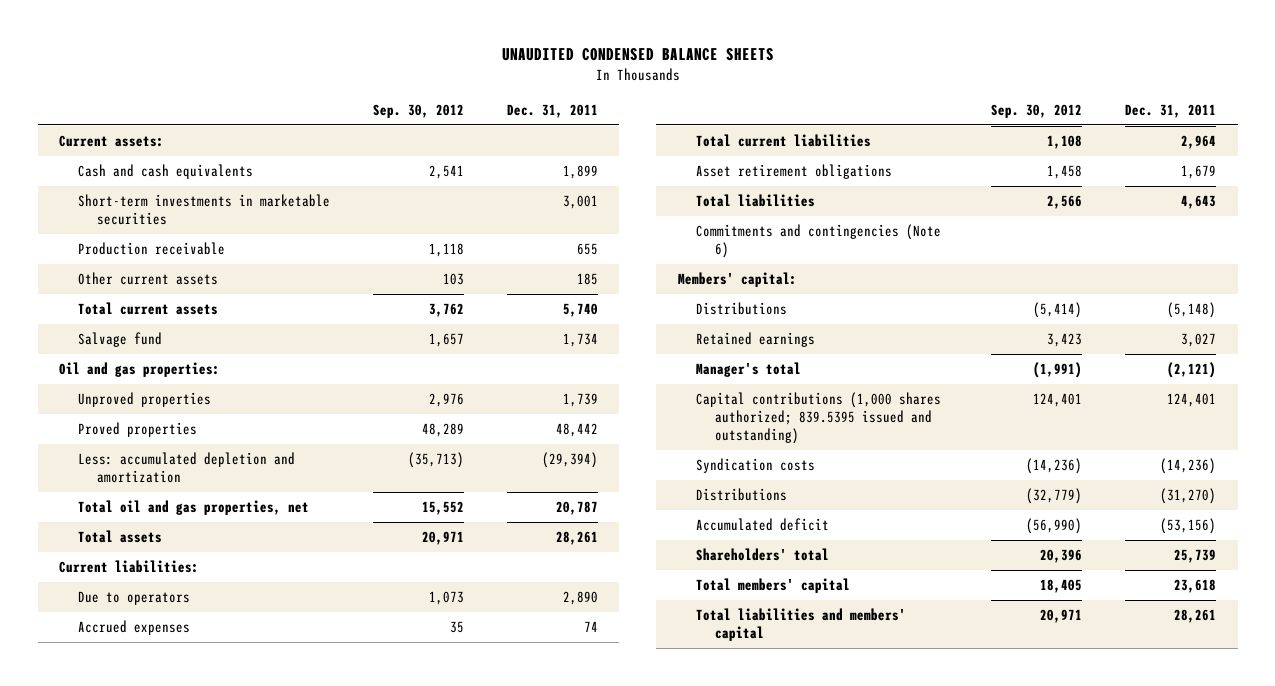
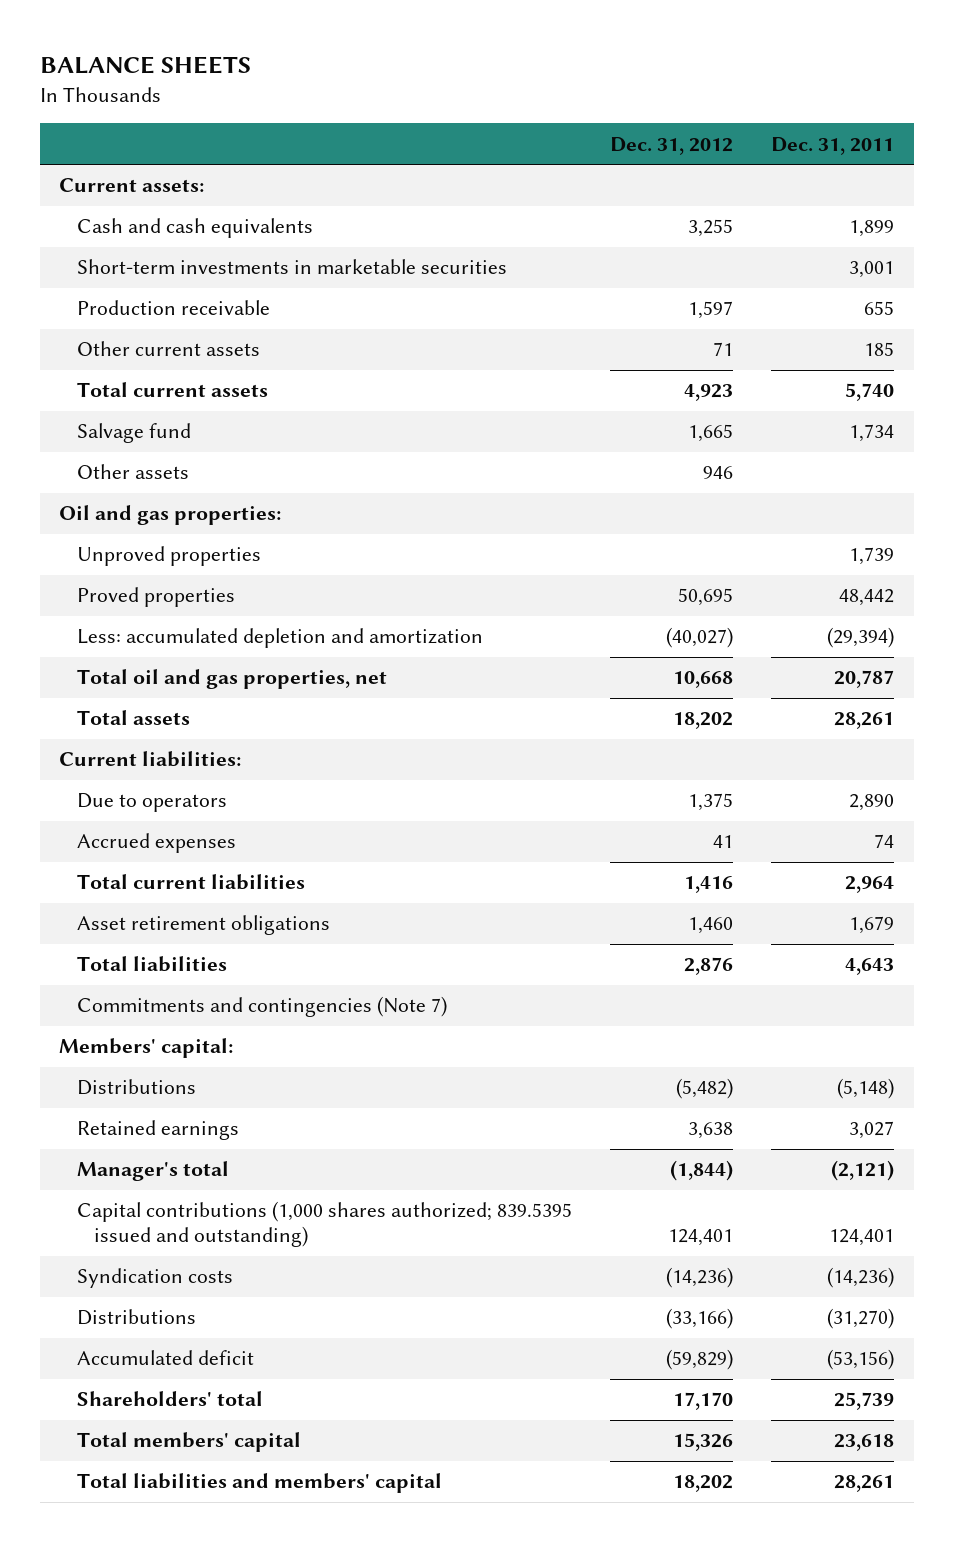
- UNAUDITED CONDENSED BALANCE SHEETS
+ BALANCE SHEETS
- | Sep. 30, 2012 | Dec. 31, 2011
+ | Dec. 31, 2012 | Dec. 31, 2011
+ Other assets | 946 |
- Commitments and contingencies (Note 6)
+ Commitments and contingencies (Note 7)

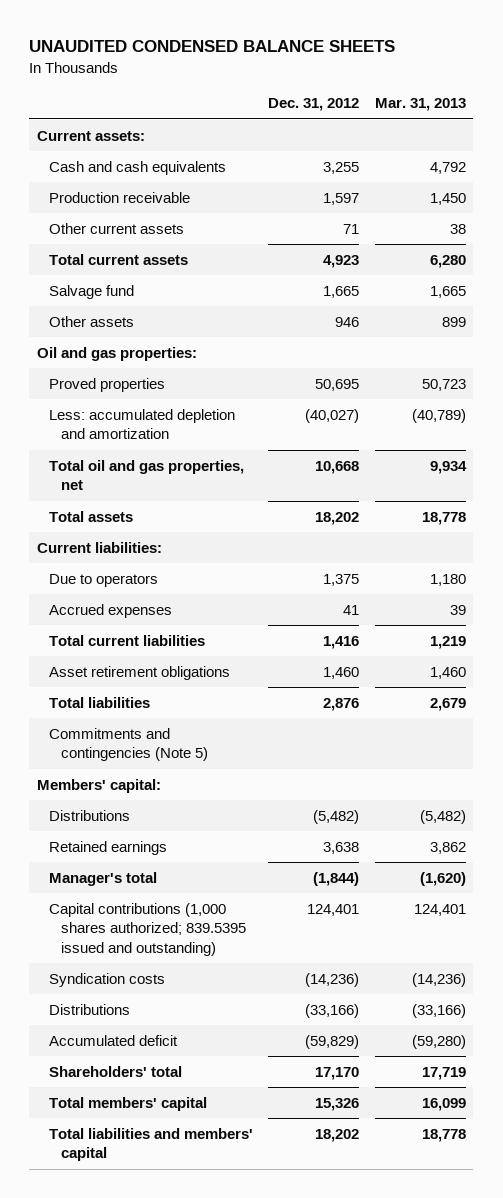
- BALANCE SHEETS
+ UNAUDITED CONDENSED BALANCE SHEETS
- | Dec. 31, 2012 | Dec. 31, 2011
+ | Dec. 31, 2012 | Mar. 31, 2013
- Short-term investments in marketable securities | | 3,001
- Unproved properties | | 1,739
- Commitments and contingencies (Note 7)
+ Commitments and contingencies (Note 5)

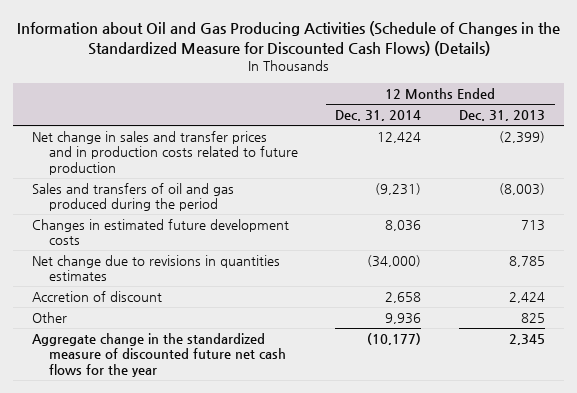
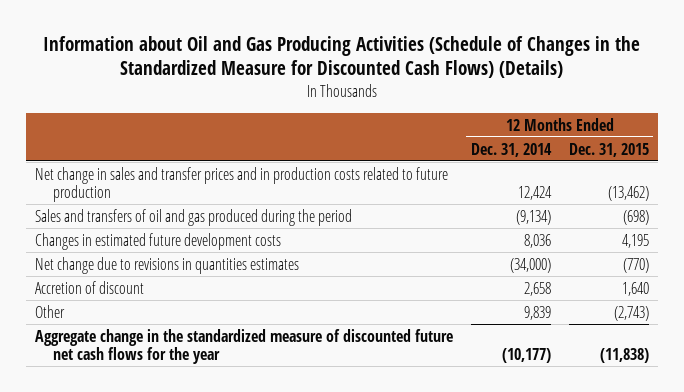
- | 12 Months Ended Dec. 31, 2014 | 12 Months Ended Dec. 31, 2013
+ | 12 Months Ended Dec. 31, 2014 | 12 Months Ended Dec. 31, 2015
- Sales and transfers of oil and gas produced during the period | (9,231) | (8,003)
+ Sales and transfers of oil and gas produced during the period | (9,134) | (698)
- Other | 9,936 | 825
+ Other | 9,839 | (2,743)

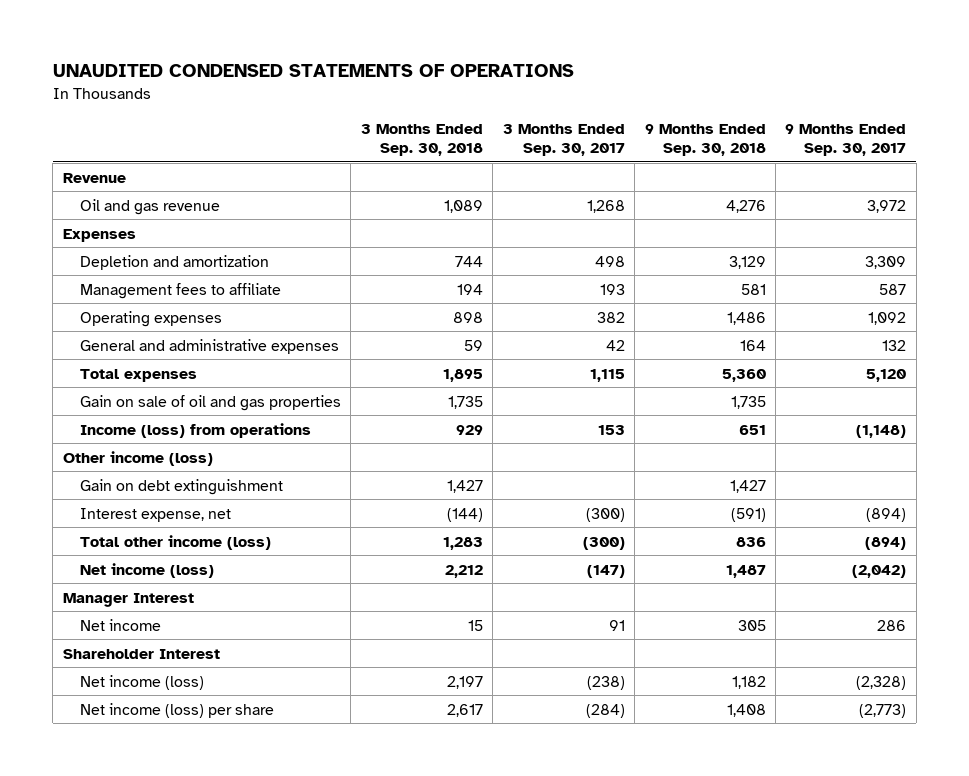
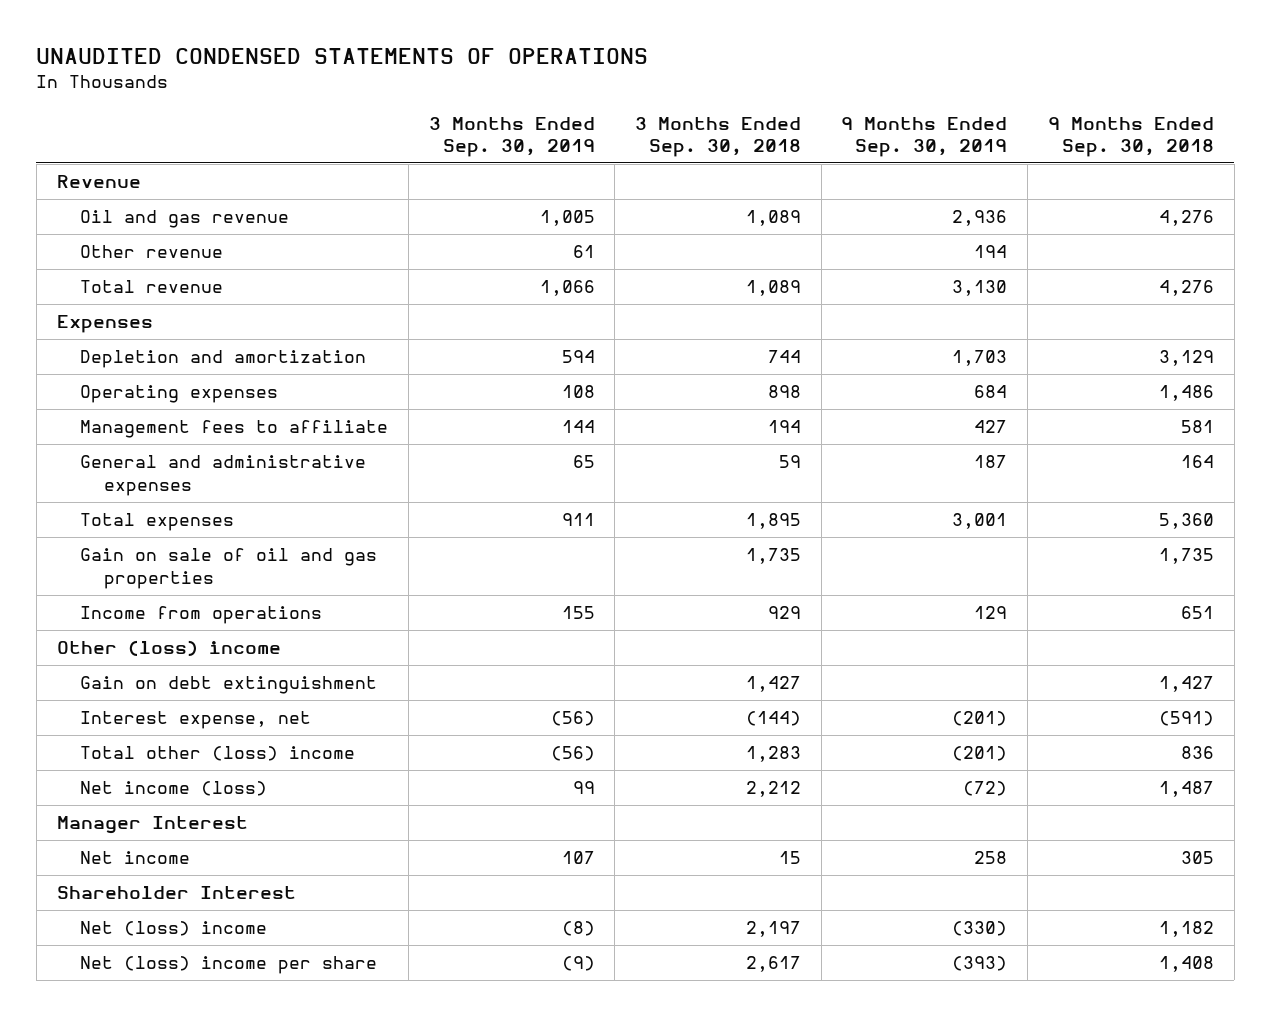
- | 3 Months Ended Sep. 30, 2018 | 3 Months Ended Sep. 30, 2017 | 9 Months Ended Sep. 30, 2018 | 9 Months Ended Sep. 30, 2017
+ | 3 Months Ended Sep. 30, 2019 | 3 Months Ended Sep. 30, 2018 | 9 Months Ended Sep. 30, 2019 | 9 Months Ended Sep. 30, 2018
+ Other revenue | 61 | | 194 |
+ Total revenue | 1,066 | 1,089 | 3,130 | 4,276
moved down: Management fees to affiliate | 144 | 194 | 427 | 581
- Income (loss) from operations | 929 | 153 | 651 | (1,148)
- Other income (loss)
+ Income from operations | 155 | 929 | 129 | 651
+ Other (loss) income
- Total other income (loss) | 1,283 | (300) | 836 | (894)
+ Total other (loss) income | (56) | 1,283 | (201) | 836
- Net income (loss) | 2,197 | (238) | 1,182 | (2,328)
- Net income (loss) per share | 2,617 | (284) | 1,408 | (2,773)
+ Net (loss) income | (8) | 2,197 | (330) | 1,182
+ Net (loss) income per share | (9) | 2,617 | (393) | 1,408

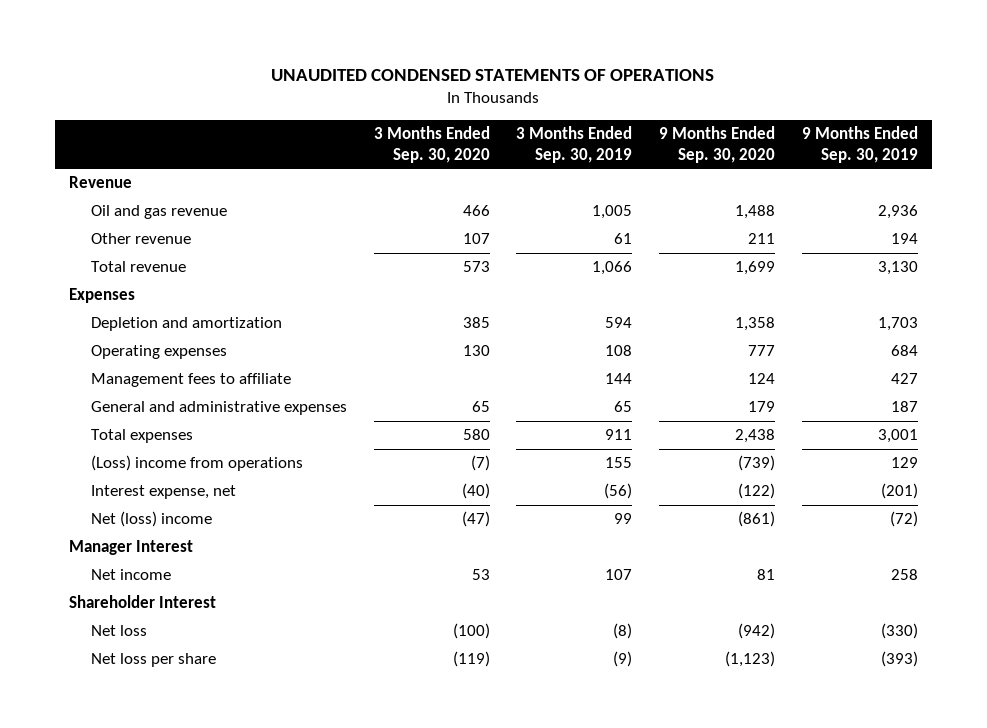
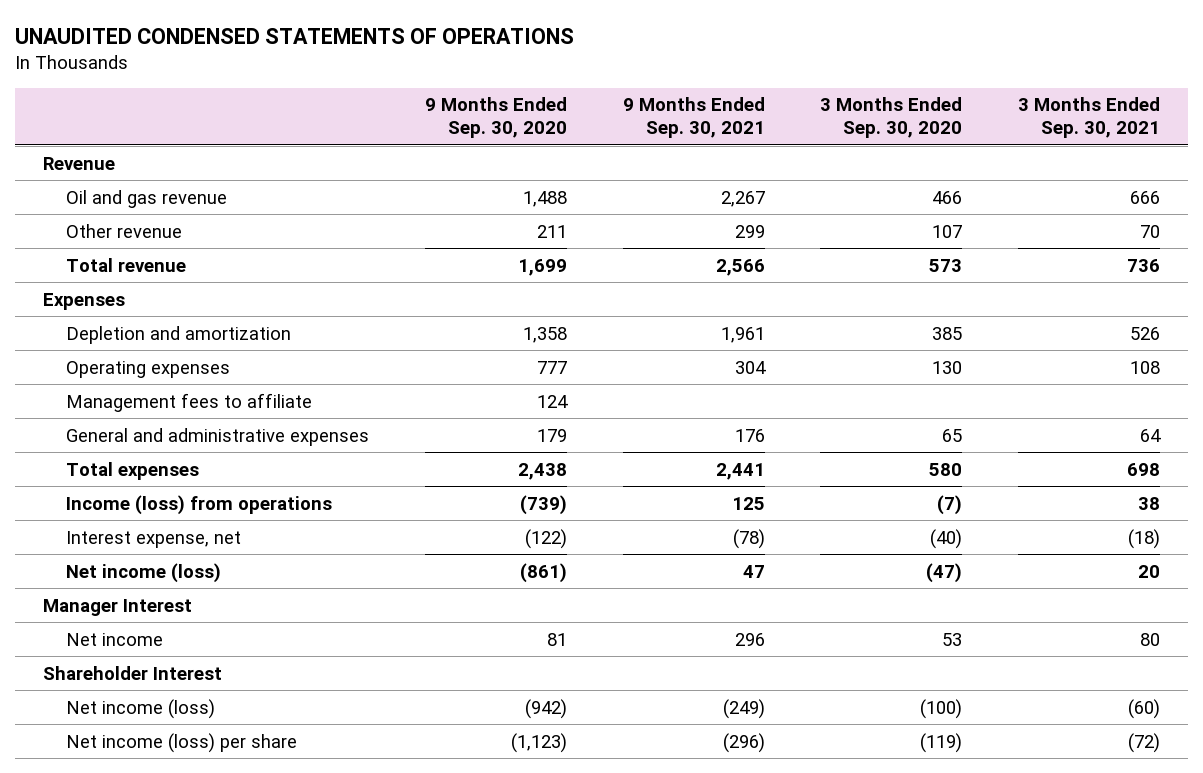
- | 3 Months Ended Sep. 30, 2020 | 3 Months Ended Sep. 30, 2019 | 9 Months Ended Sep. 30, 2020 | 9 Months Ended Sep. 30, 2019
+ | 9 Months Ended Sep. 30, 2020 | 9 Months Ended Sep. 30, 2021 | 3 Months Ended Sep. 30, 2020 | 3 Months Ended Sep. 30, 2021
- (Loss) income from operations | (7) | 155 | (739) | 129
+ Income (loss) from operations | (739) | 125 | (7) | 38
- Net (loss) income | (47) | 99 | (861) | (72)
+ Net income (loss) | (861) | 47 | (47) | 20
- Net loss | (100) | (8) | (942) | (330)
- Net loss per share | (119) | (9) | (1,123) | (393)
+ Net income (loss) | (942) | (249) | (100) | (60)
+ Net income (loss) per share | (1,123) | (296) | (119) | (72)

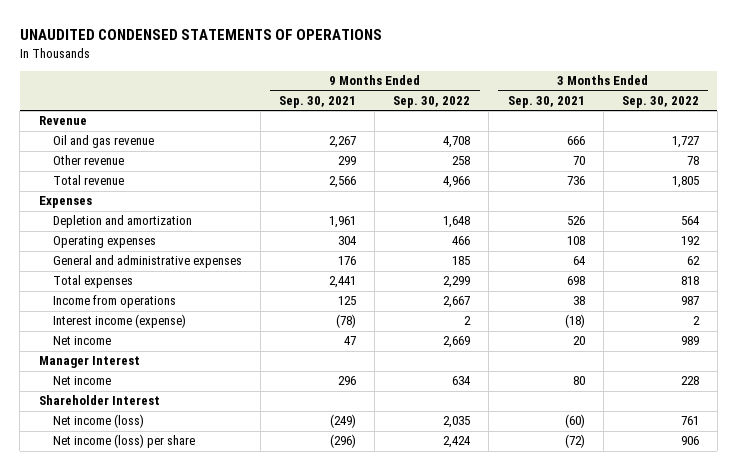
- | 9 Months Ended Sep. 30, 2020 | 9 Months Ended Sep. 30, 2021 | 3 Months Ended Sep. 30, 2020 | 3 Months Ended Sep. 30, 2021
+ | 9 Months Ended Sep. 30, 2021 | 9 Months Ended Sep. 30, 2022 | 3 Months Ended Sep. 30, 2021 | 3 Months Ended Sep. 30, 2022
- Management fees to affiliate | 124 | | |
- Income (loss) from operations | (739) | 125 | (7) | 38
- Interest expense, net | (122) | (78) | (40) | (18)
- Net income (loss) | (861) | 47 | (47) | 20
+ Income from operations | 125 | 2,667 | 38 | 987
+ Interest income (expense) | (78) | 2 | (18) | 2
+ Net income | 47 | 2,669 | 20 | 989

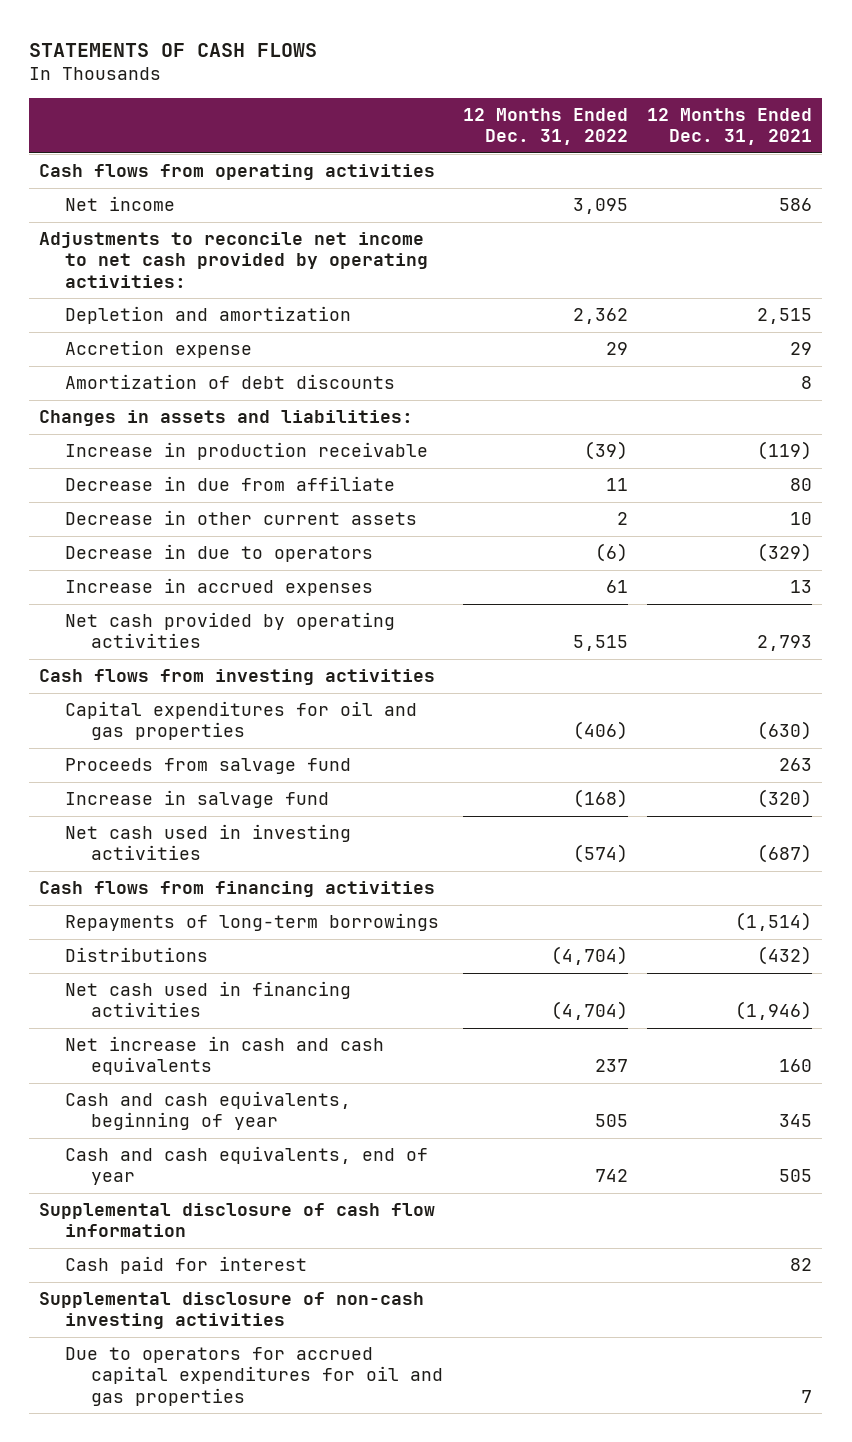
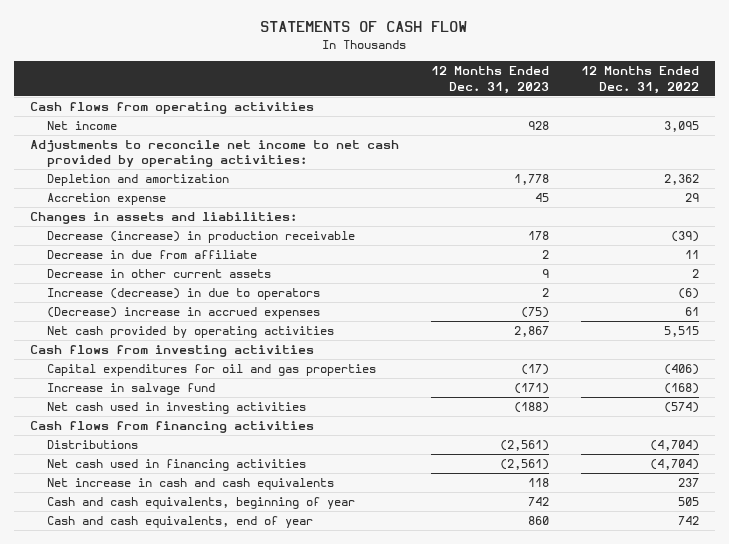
- STATEMENTS OF CASH FLOWS
+ STATEMENTS OF CASH FLOW
- | 12 Months Ended Dec. 31, 2022 | 12 Months Ended Dec. 31, 2021
+ | 12 Months Ended Dec. 31, 2023 | 12 Months Ended Dec. 31, 2022
- Amortization of debt discounts | | 8
- Increase in production receivable | (39) | (119)
+ Decrease (increase) in production receivable | 178 | (39)
- Decrease in due to operators | (6) | (329)
- Increase in accrued expenses | 61 | 13
+ Increase (decrease) in due to operators | 2 | (6)
+ (Decrease) increase in accrued expenses | (75) | 61
- Proceeds from salvage fund | | 263
- Repayments of long-term borrowings | | (1,514)
- Supplemental disclosure of cash flow information
- Cash paid for interest | | 82
- Supplemental disclosure of non-cash investing activities
- Due to operators for accrued capital expenditures for oil and gas properties | | 7

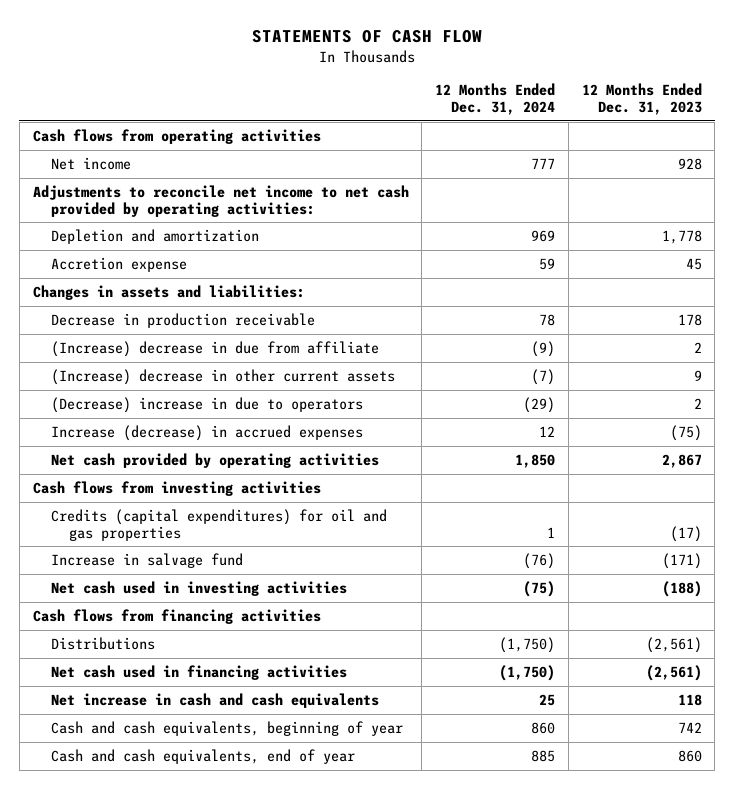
- | 12 Months Ended Dec. 31, 2023 | 12 Months Ended Dec. 31, 2022
+ | 12 Months Ended Dec. 31, 2024 | 12 Months Ended Dec. 31, 2023
- Decrease (increase) in production receivable | 178 | (39)
- Decrease in due from affiliate | 2 | 11
- Decrease in other current assets | 9 | 2
- Increase (decrease) in due to operators | 2 | (6)
- (Decrease) increase in accrued expenses | (75) | 61
+ Decrease in production receivable | 78 | 178
+ (Increase) decrease in due from affiliate | (9) | 2
+ (Increase) decrease in other current assets | (7) | 9
+ (Decrease) increase in due to operators | (29) | 2
+ Increase (decrease) in accrued expenses | 12 | (75)
- Capital expenditures for oil and gas properties | (17) | (406)
+ Credits (capital expenditures) for oil and gas properties | 1 | (17)

